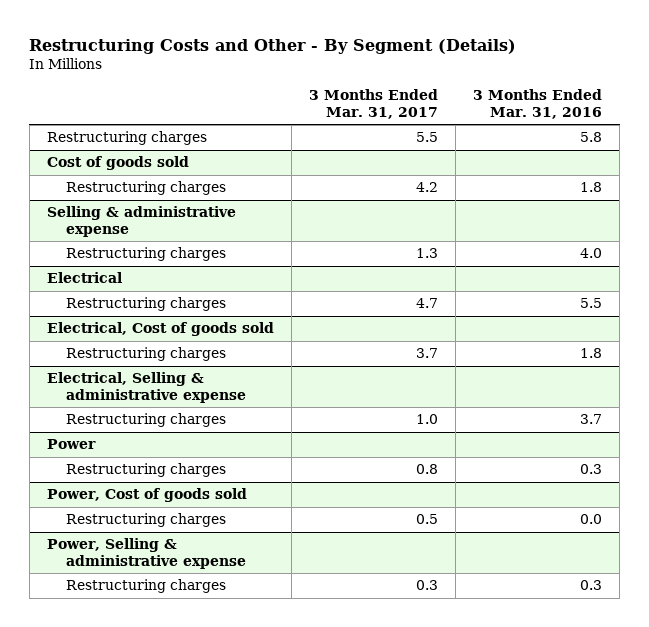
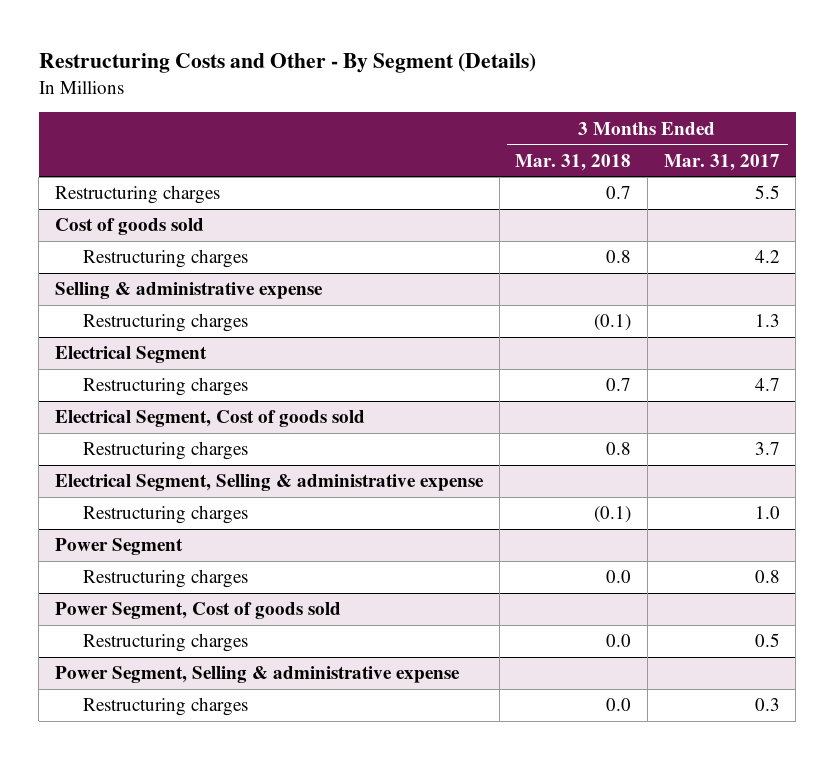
- | 3 Months Ended Mar. 31, 2017 | 3 Months Ended Mar. 31, 2016
+ | 3 Months Ended Mar. 31, 2018 | 3 Months Ended Mar. 31, 2017
- Electrical
+ Electrical Segment
- Electrical, Cost of goods sold
+ Electrical Segment, Cost of goods sold
- Electrical, Selling & administrative expense
+ Electrical Segment, Selling & administrative expense
- Power
+ Power Segment
- Power, Cost of goods sold
+ Power Segment, Cost of goods sold
- Power, Selling & administrative expense
+ Power Segment, Selling & administrative expense

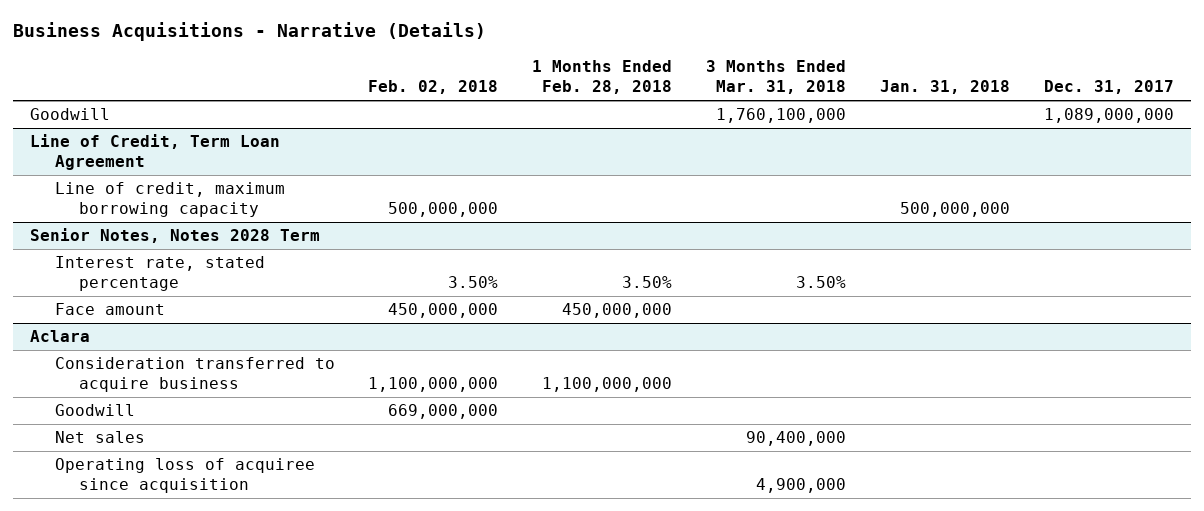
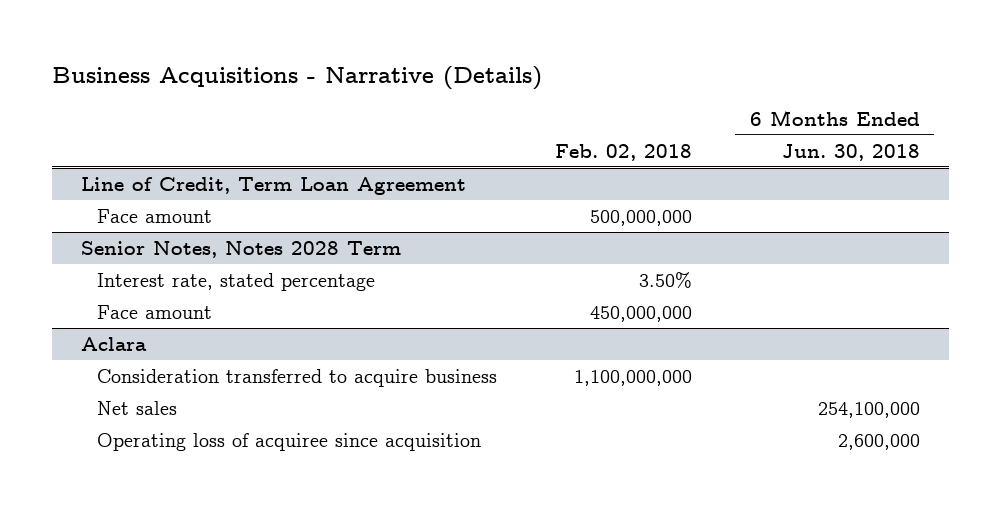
- | Feb. 02, 2018 | 1 Months Ended Feb. 28, 2018 | 3 Months Ended Mar. 31, 2018 | Jan. 31, 2018 | Dec. 31, 2017
+ | Feb. 02, 2018 | 6 Months Ended Jun. 30, 2018
- Goodwill | | | 1,760,100,000 | | 1,089,000,000
@ Line of Credit, Term Loan Agreement
- Line of credit, maximum borrowing capacity | 500,000,000 | | | 500,000,000 |
+ Face amount | 500,000,000 |
@ Aclara
- Goodwill | 669,000,000 | | | |

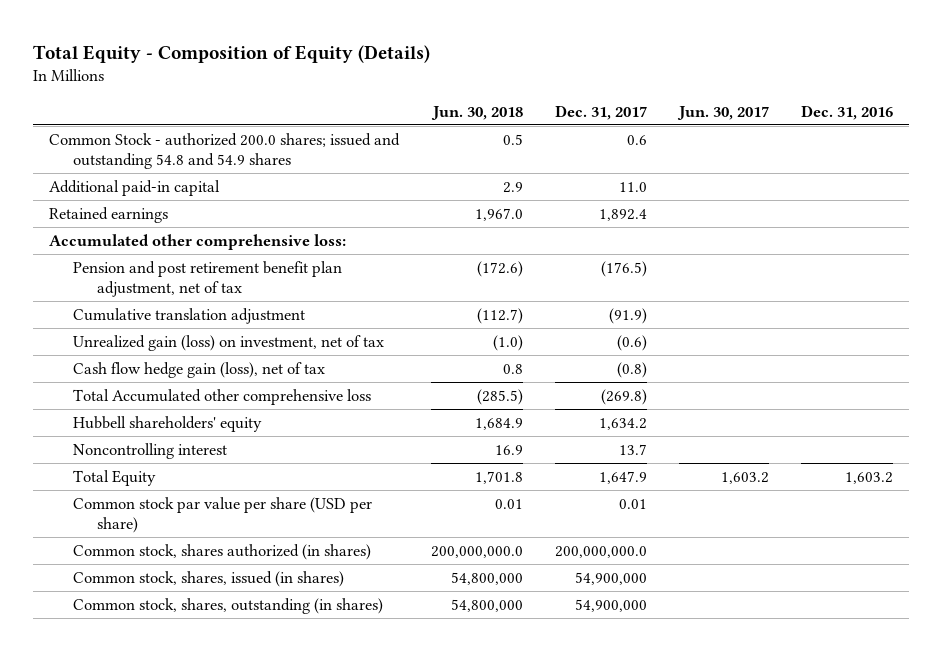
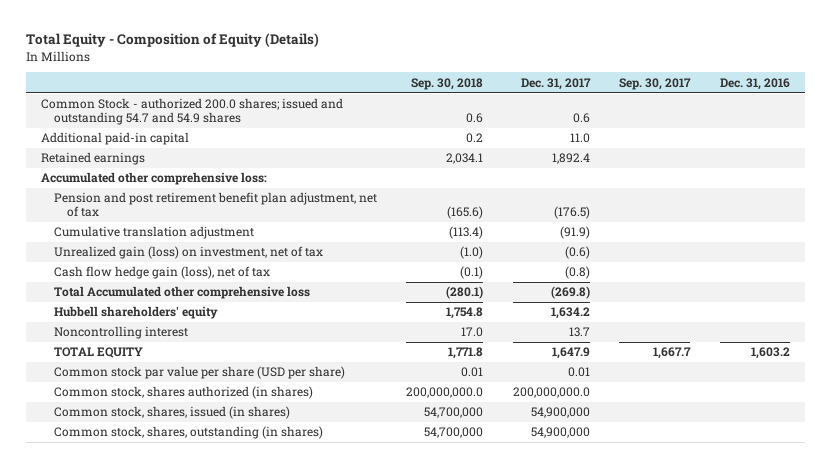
- | Jun. 30, 2018 | Dec. 31, 2017 | Jun. 30, 2017 | Dec. 31, 2016
+ | Sep. 30, 2018 | Dec. 31, 2017 | Sep. 30, 2017 | Dec. 31, 2016
- Common Stock - authorized 200.0 shares; issued and outstanding 54.8 and 54.9 shares | 0.5 | 0.6 | |
+ Common Stock - authorized 200.0 shares; issued and outstanding 54.7 and 54.9 shares | 0.6 | 0.6 | |
- Total Equity | 1,701.8 | 1,647.9 | 1,603.2 | 1,603.2
+ TOTAL EQUITY | 1,771.8 | 1,647.9 | 1,667.7 | 1,603.2

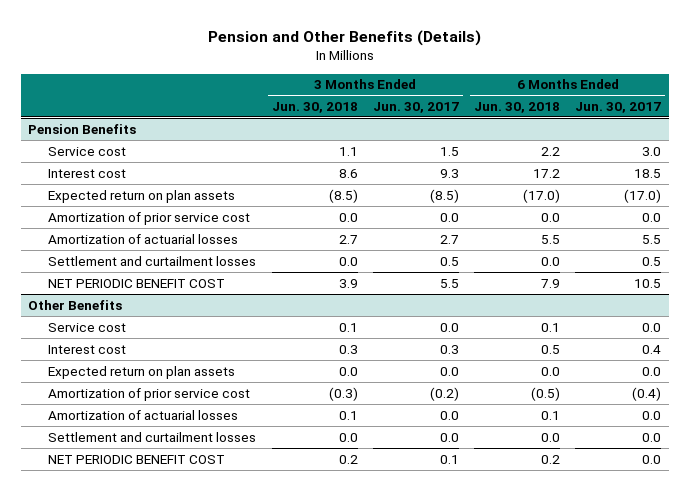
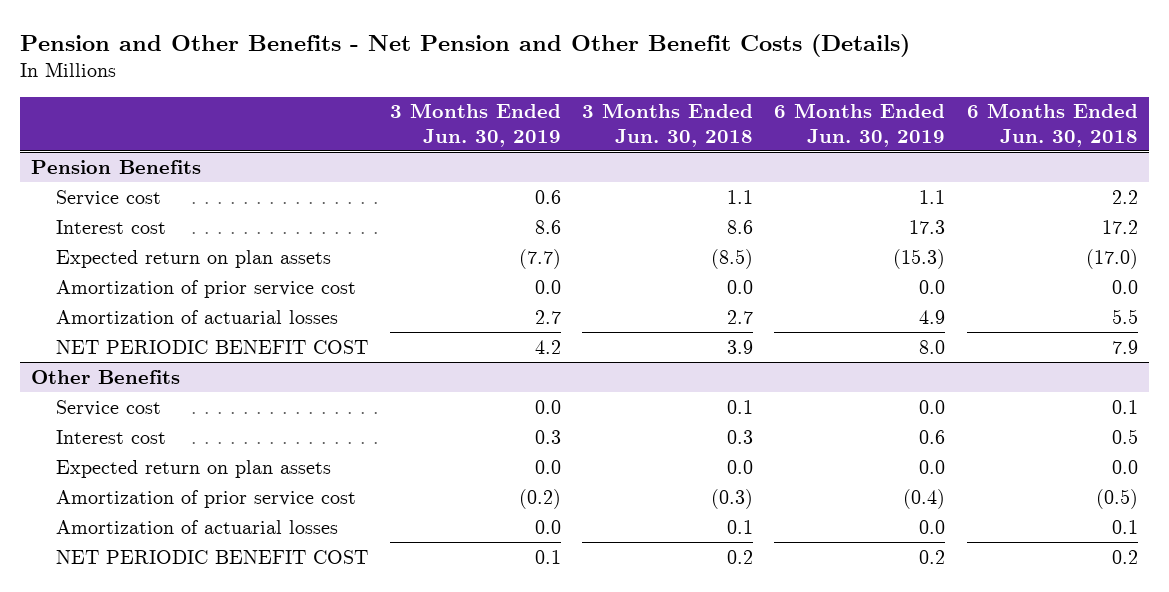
- Pension and Other Benefits (Details)
+ Pension and Other Benefits - Net Pension and Other Benefit Costs (Details)
- | 3 Months Ended Jun. 30, 2018 | 3 Months Ended Jun. 30, 2017 | 6 Months Ended Jun. 30, 2018 | 6 Months Ended Jun. 30, 2017
+ | 3 Months Ended Jun. 30, 2019 | 3 Months Ended Jun. 30, 2018 | 6 Months Ended Jun. 30, 2019 | 6 Months Ended Jun. 30, 2018
@ Pension Benefits
- Settlement and curtailment losses | 0.0 | 0.5 | 0.0 | 0.5
@ Other Benefits
- Settlement and curtailment losses | 0.0 | 0.0 | 0.0 | 0.0

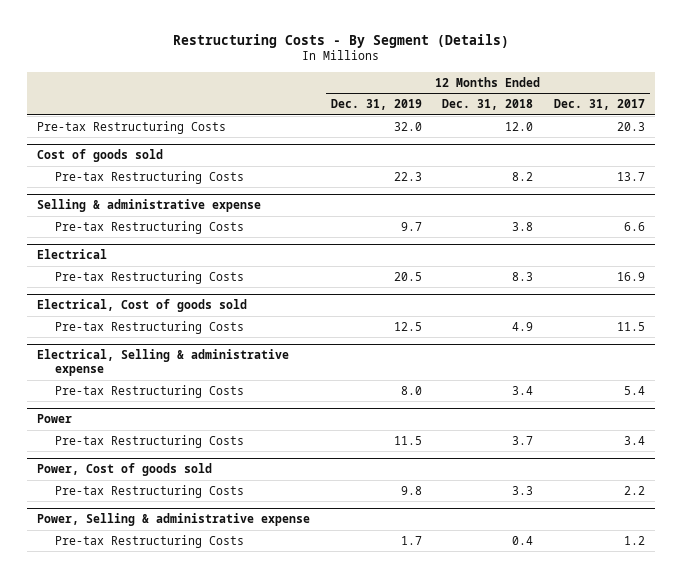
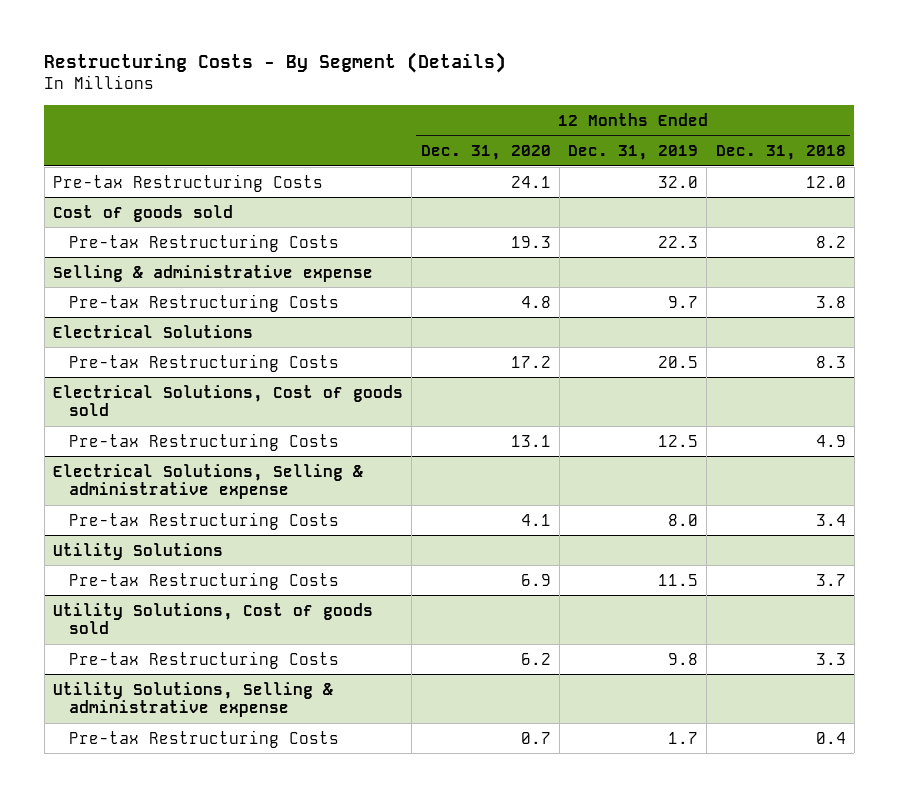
- | 12 Months Ended Dec. 31, 2019 | 12 Months Ended Dec. 31, 2018 | 12 Months Ended Dec. 31, 2017
+ | 12 Months Ended Dec. 31, 2020 | 12 Months Ended Dec. 31, 2019 | 12 Months Ended Dec. 31, 2018
- Electrical
+ Electrical Solutions
- Electrical, Cost of goods sold
+ Electrical Solutions, Cost of goods sold
- Electrical, Selling & administrative expense
+ Electrical Solutions, Selling & administrative expense
- Power
+ Utility Solutions
- Power, Cost of goods sold
+ Utility Solutions, Cost of goods sold
- Power, Selling & administrative expense
+ Utility Solutions, Selling & administrative expense

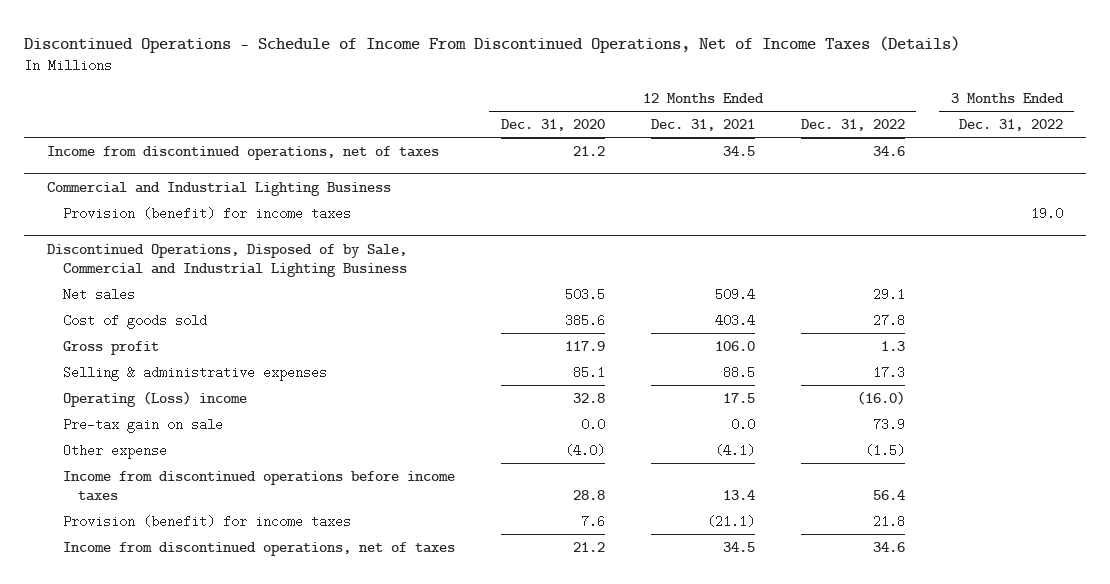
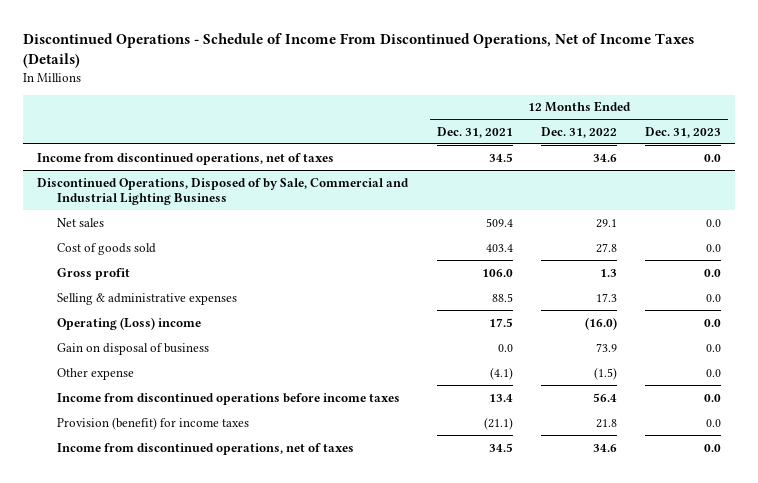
- | 12 Months Ended Dec. 31, 2020 | 12 Months Ended Dec. 31, 2021 | 12 Months Ended Dec. 31, 2022 | 3 Months Ended Dec. 31, 2022
+ | 12 Months Ended Dec. 31, 2021 | 12 Months Ended Dec. 31, 2022 | 12 Months Ended Dec. 31, 2023
- Commercial and Industrial Lighting Business
- Provision (benefit) for income taxes | | | | 19.0
@ Discontinued Operations, Disposed of by Sale, Commercial and Industrial Lighting Business
- Pre-tax gain on sale | 0.0 | 0.0 | 73.9 |
+ Gain on disposal of business | 0.0 | 73.9 | 0.0

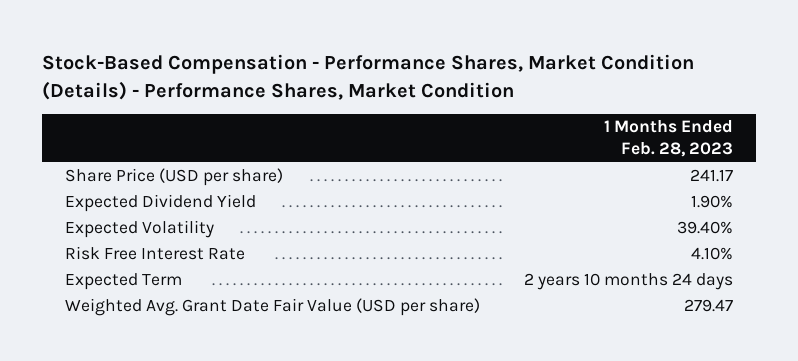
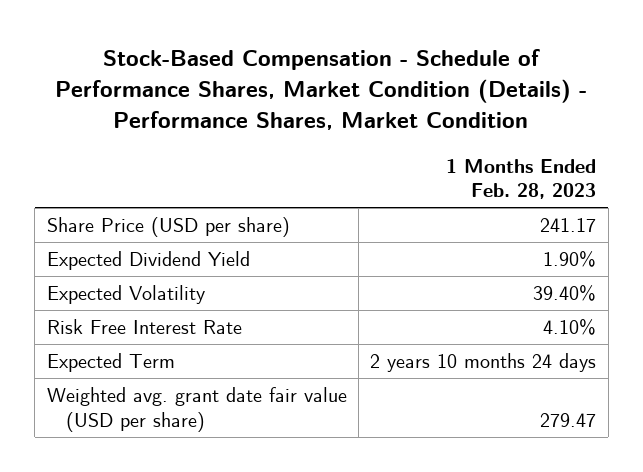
- Stock-Based Compensation - Performance Shares, Market Condition (Details) - Performance Shares, Market Condition
+ Stock-Based Compensation - Schedule of Performance Shares, Market Condition (Details) - Performance Shares, Market Condition
- Weighted Avg. Grant Date Fair Value (USD per share) | 279.47
+ Weighted avg. grant date fair value (USD per share) | 279.47

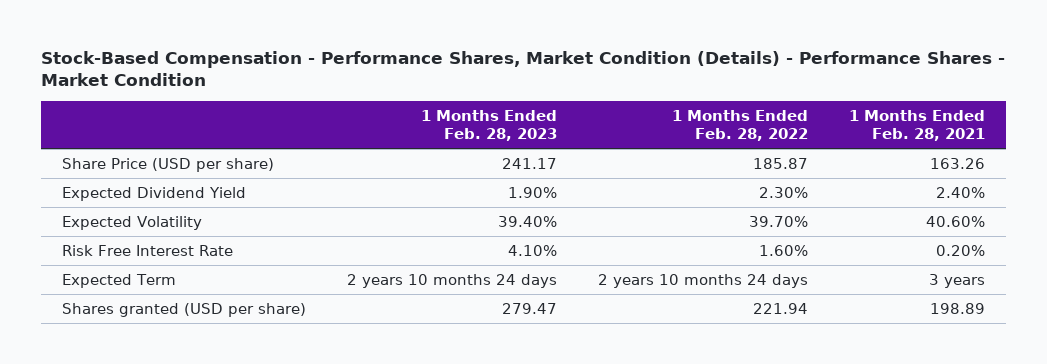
- Stock-Based Compensation - Schedule of Performance Shares, Market Condition (Details) - Performance Shares, Market Condition
+ Stock-Based Compensation - Performance Shares, Market Condition (Details) - Performance Shares - Market Condition
- | 1 Months Ended Feb. 28, 2023
+ | 1 Months Ended Feb. 28, 2023 | 1 Months Ended Feb. 28, 2022 | 1 Months Ended Feb. 28, 2021
- Weighted avg. grant date fair value (USD per share) | 279.47
+ Shares granted (USD per share) | 279.47 | 221.94 | 198.89

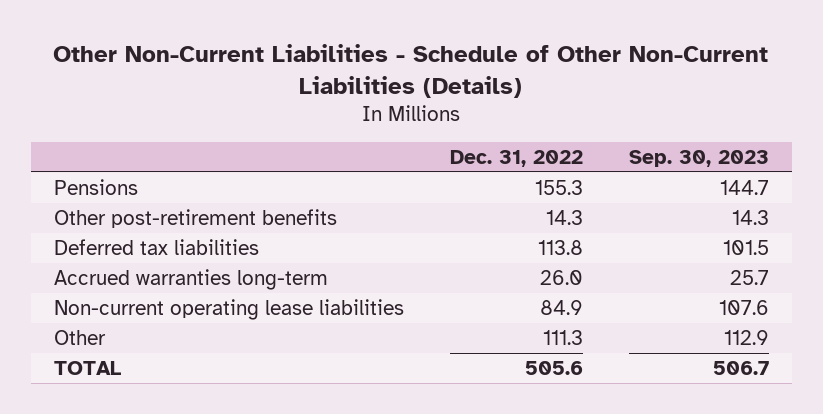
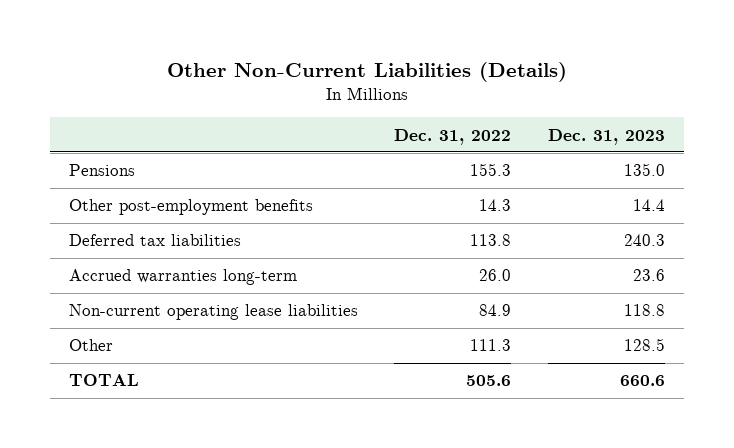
- Other Non-Current Liabilities - Schedule of Other Non-Current Liabilities (Details)
+ Other Non-Current Liabilities (Details)
- | Dec. 31, 2022 | Sep. 30, 2023
+ | Dec. 31, 2022 | Dec. 31, 2023
- Other post-retirement benefits | 14.3 | 14.3
+ Other post-employment benefits | 14.3 | 14.4

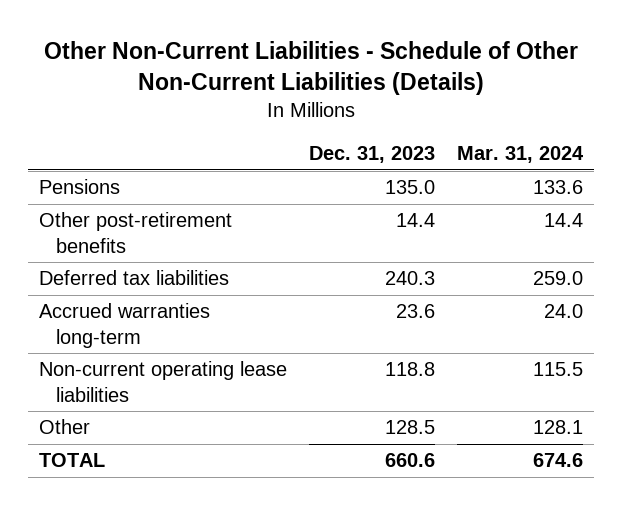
- Other Non-Current Liabilities (Details)
+ Other Non-Current Liabilities - Schedule of Other Non-Current Liabilities (Details)
- | Dec. 31, 2022 | Dec. 31, 2023
+ | Dec. 31, 2023 | Mar. 31, 2024
- Other post-employment benefits | 14.3 | 14.4
+ Other post-retirement benefits | 14.4 | 14.4

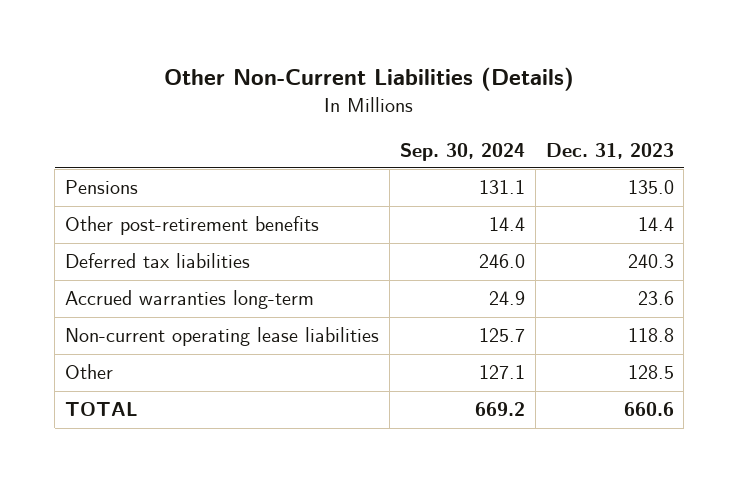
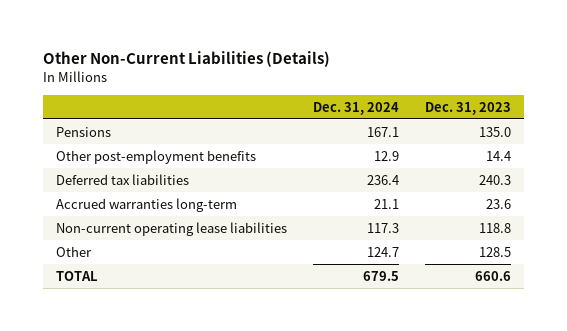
- | Sep. 30, 2024 | Dec. 31, 2023
+ | Dec. 31, 2024 | Dec. 31, 2023
- Other post-retirement benefits | 14.4 | 14.4
+ Other post-employment benefits | 12.9 | 14.4

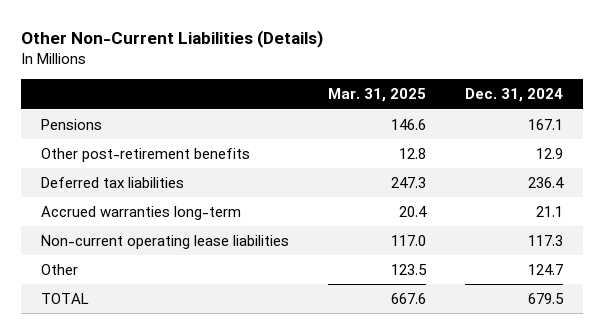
- | Dec. 31, 2024 | Dec. 31, 2023
+ | Mar. 31, 2025 | Dec. 31, 2024
- Other post-employment benefits | 12.9 | 14.4
+ Other post-retirement benefits | 12.8 | 12.9

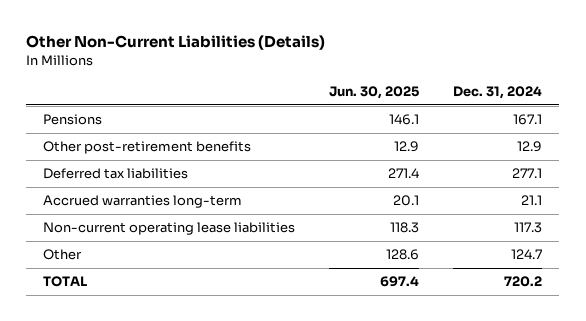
- | Mar. 31, 2025 | Dec. 31, 2024
+ | Jun. 30, 2025 | Dec. 31, 2024
- Deferred tax liabilities | 247.3 | 236.4
+ Deferred tax liabilities | 271.4 | 277.1
- TOTAL | 667.6 | 679.5
+ TOTAL | 697.4 | 720.2

